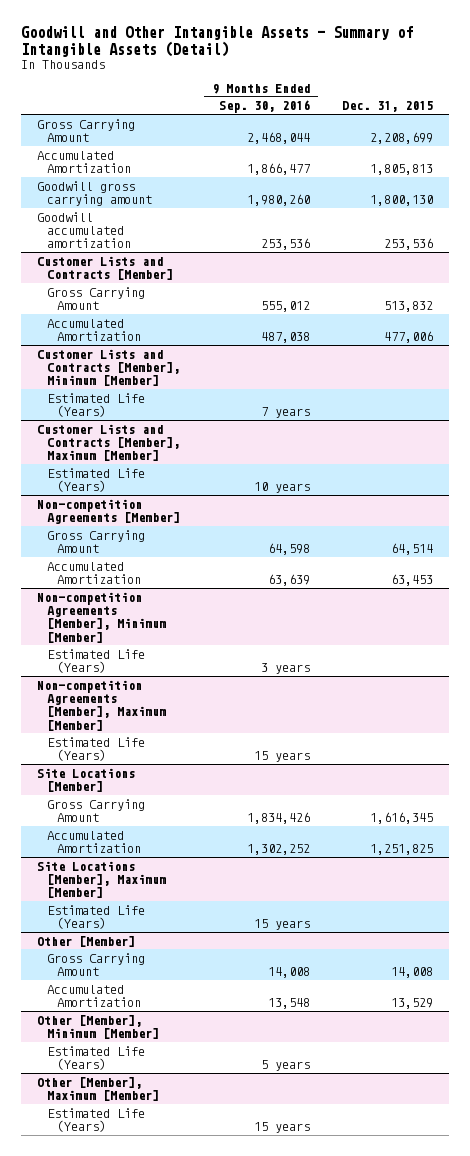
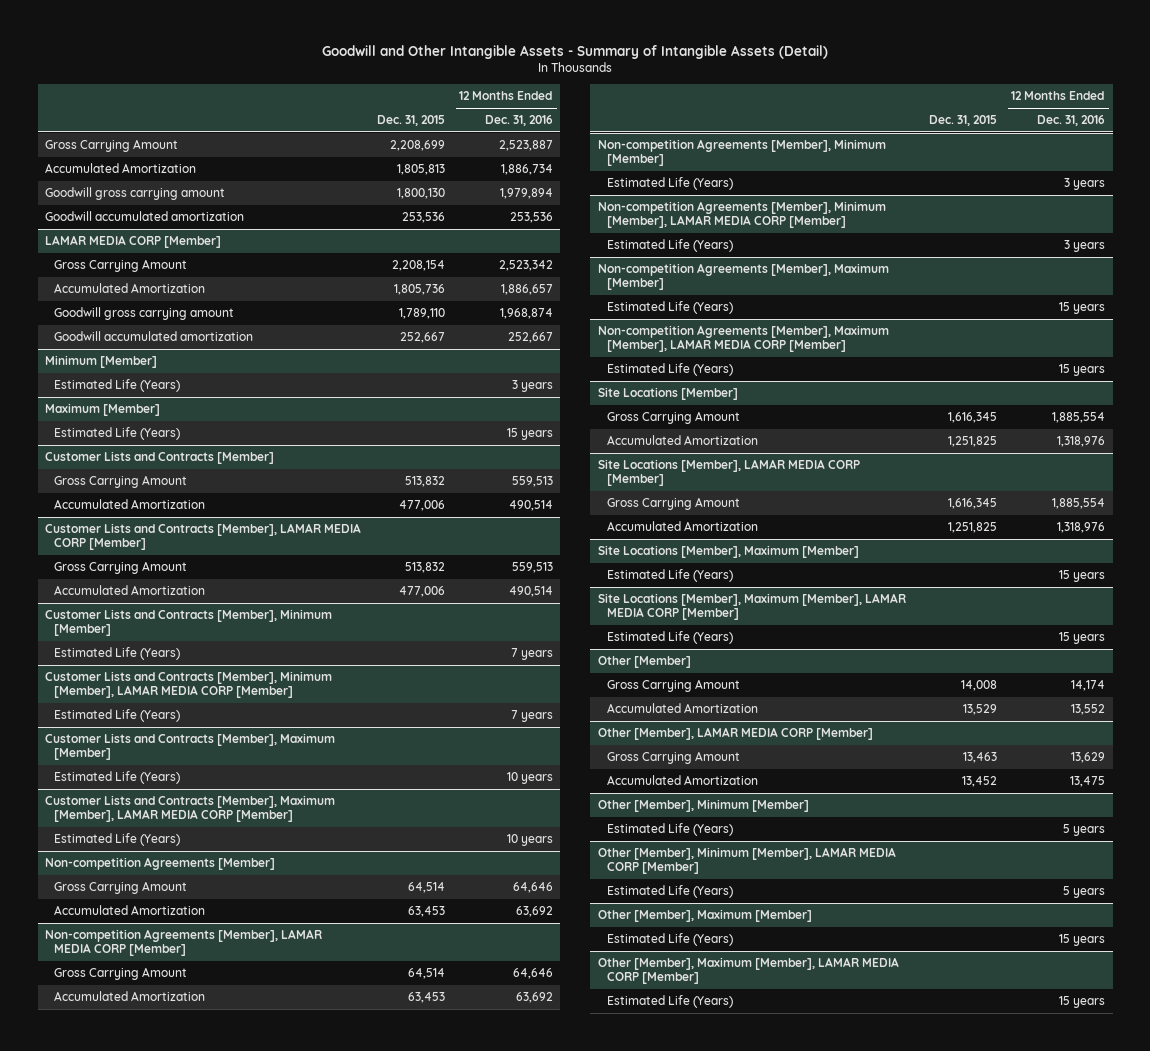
- | 9 Months Ended Sep. 30, 2016 | Dec. 31, 2015
+ | Dec. 31, 2015 | 12 Months Ended Dec. 31, 2016
+ LAMAR MEDIA CORP [Member]
+ Gross Carrying Amount | 2,208,154 | 2,523,342
+ Accumulated Amortization | 1,805,736 | 1,886,657
+ Goodwill gross carrying amount | 1,789,110 | 1,968,874
+ Goodwill accumulated amortization | 252,667 | 252,667
+ Minimum [Member]
+ Estimated Life (Years) | | 3 years
+ Maximum [Member]
+ Estimated Life (Years) | | 15 years
+ Customer Lists and Contracts [Member], LAMAR MEDIA CORP [Member]
+ Gross Carrying Amount | 513,832 | 559,513
+ Accumulated Amortization | 477,006 | 490,514
+ Customer Lists and Contracts [Member], Minimum [Member], LAMAR MEDIA CORP [Member]
+ Estimated Life (Years) | | 7 years
+ Customer Lists and Contracts [Member], Maximum [Member], LAMAR MEDIA CORP [Member]
+ Estimated Life (Years) | | 10 years
+ Non-competition Agreements [Member], LAMAR MEDIA CORP [Member]
+ Gross Carrying Amount | 64,514 | 64,646
+ Accumulated Amortization | 63,453 | 63,692
+ Non-competition Agreements [Member], Minimum [Member], LAMAR MEDIA CORP [Member]
+ Estimated Life (Years) | | 3 years
+ Non-competition Agreements [Member], Maximum [Member], LAMAR MEDIA CORP [Member]
+ Estimated Life (Years) | | 15 years
+ Site Locations [Member], LAMAR MEDIA CORP [Member]
+ Gross Carrying Amount | 1,616,345 | 1,885,554
+ Accumulated Amortization | 1,251,825 | 1,318,976
+ Site Locations [Member], Maximum [Member], LAMAR MEDIA CORP [Member]
+ Estimated Life (Years) | | 15 years
+ Other [Member], LAMAR MEDIA CORP [Member]
+ Gross Carrying Amount | 13,463 | 13,629
+ Accumulated Amortization | 13,452 | 13,475
+ Other [Member], Minimum [Member], LAMAR MEDIA CORP [Member]
+ Estimated Life (Years) | | 5 years
+ Other [Member], Maximum [Member], LAMAR MEDIA CORP [Member]
+ Estimated Life (Years) | | 15 years

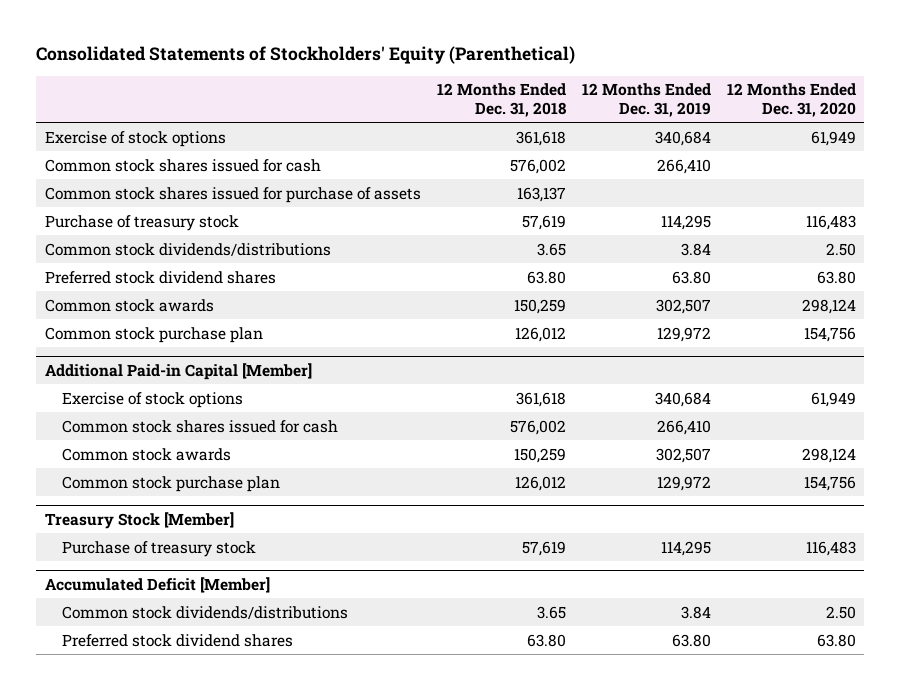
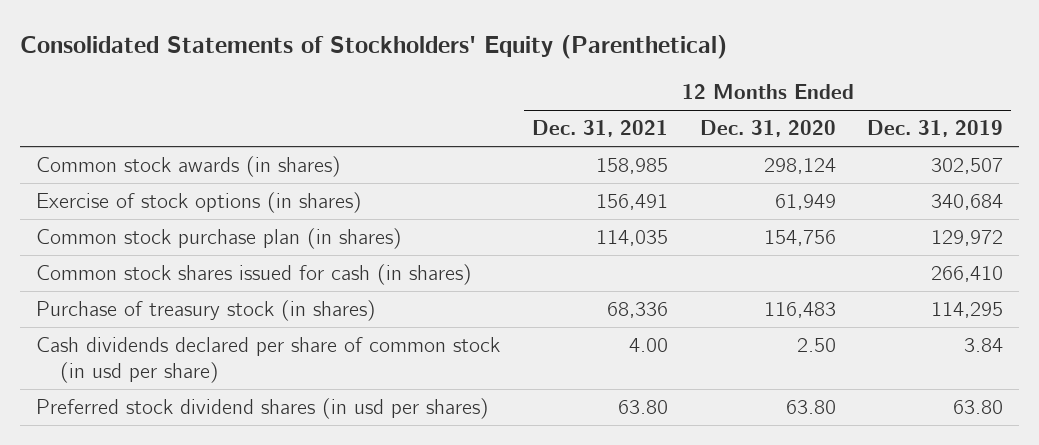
- | 12 Months Ended Dec. 31, 2018 | 12 Months Ended Dec. 31, 2019 | 12 Months Ended Dec. 31, 2020
+ | 12 Months Ended Dec. 31, 2021 | 12 Months Ended Dec. 31, 2020 | 12 Months Ended Dec. 31, 2019
- Exercise of stock options | 361,618 | 340,684 | 61,949
- Common stock shares issued for cash | 576,002 | 266,410 |
- Common stock shares issued for purchase of assets | 163,137 | |
- Purchase of treasury stock | 57,619 | 114,295 | 116,483
- Common stock dividends/distributions | 3.65 | 3.84 | 2.50
- Preferred stock dividend shares | 63.80 | 63.80 | 63.80
- Common stock awards | 150,259 | 302,507 | 298,124
- Common stock purchase plan | 126,012 | 129,972 | 154,756
- Additional Paid-in Capital [Member]
- Exercise of stock options | 361,618 | 340,684 | 61,949
- Common stock shares issued for cash | 576,002 | 266,410 |
- Common stock awards | 150,259 | 302,507 | 298,124
- Common stock purchase plan | 126,012 | 129,972 | 154,756
- Treasury Stock [Member]
- Purchase of treasury stock | 57,619 | 114,295 | 116,483
- Accumulated Deficit [Member]
- Common stock dividends/distributions | 3.65 | 3.84 | 2.50
- Preferred stock dividend shares | 63.80 | 63.80 | 63.80
+ Common stock awards (in shares) | 158,985 | 298,124 | 302,507
+ Exercise of stock options (in shares) | 156,491 | 61,949 | 340,684
+ Common stock purchase plan (in shares) | 114,035 | 154,756 | 129,972
+ Common stock shares issued for cash (in shares) | | | 266,410
+ Purchase of treasury stock (in shares) | 68,336 | 116,483 | 114,295
+ Cash dividends declared per share of common stock (in usd per share) | 4.00 | 2.50 | 3.84
+ Preferred stock dividend shares (in usd per shares) | 63.80 | 63.80 | 63.80

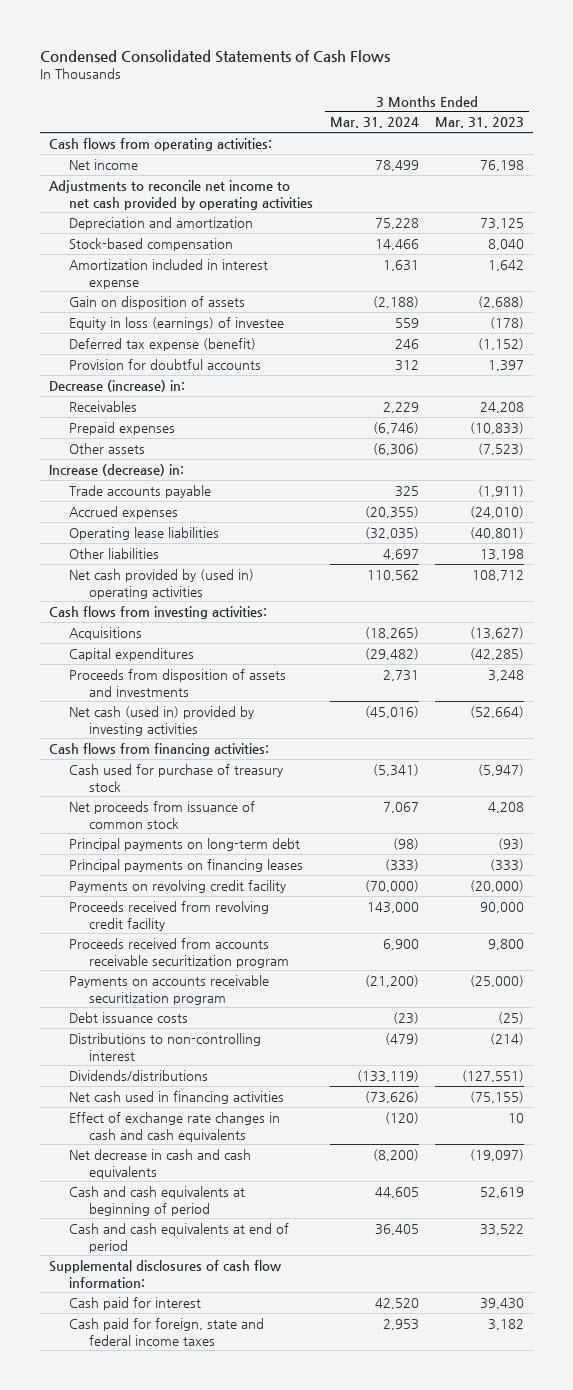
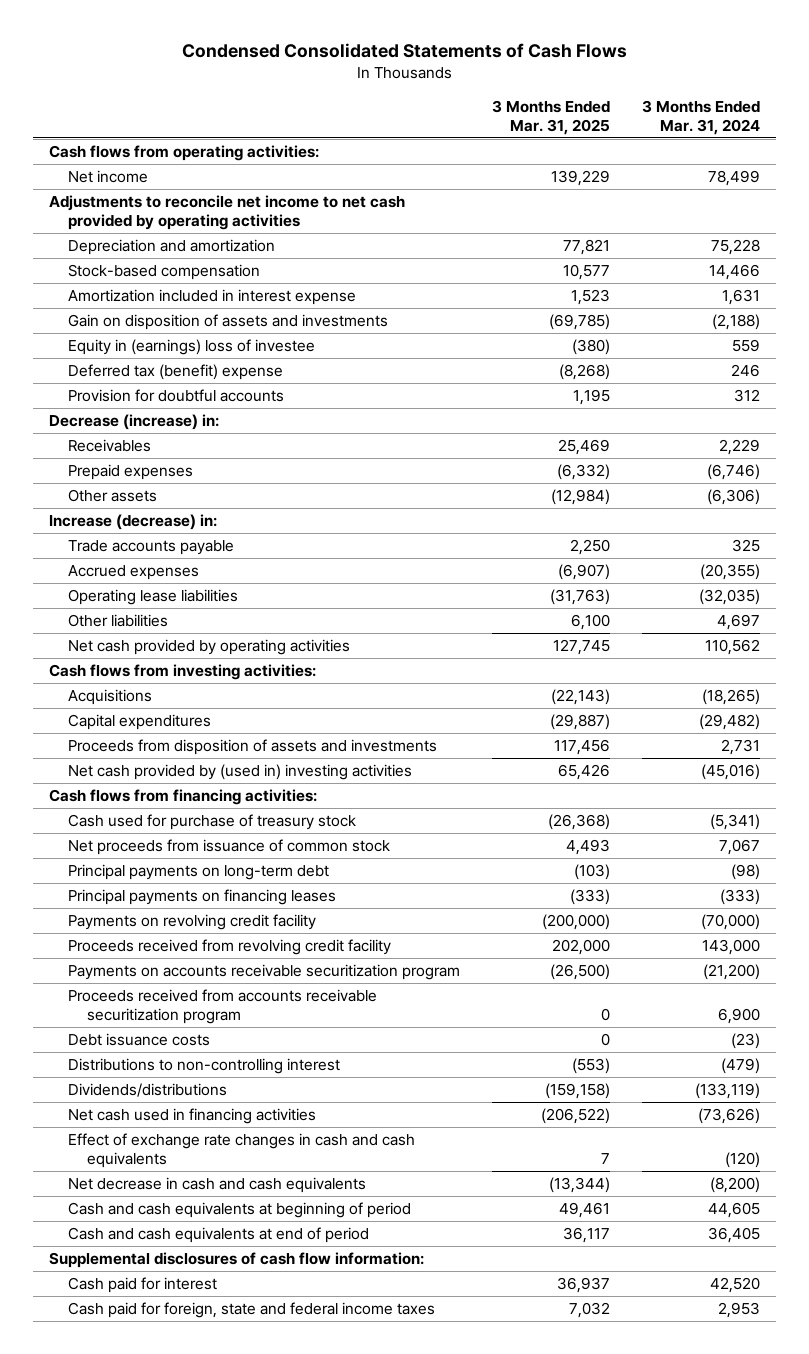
- | 3 Months Ended Mar. 31, 2024 | 3 Months Ended Mar. 31, 2023
+ | 3 Months Ended Mar. 31, 2025 | 3 Months Ended Mar. 31, 2024
- Gain on disposition of assets | (2,188) | (2,688)
- Equity in loss (earnings) of investee | 559 | (178)
- Deferred tax expense (benefit) | 246 | (1,152)
+ Gain on disposition of assets and investments | (69,785) | (2,188)
+ Equity in (earnings) loss of investee | (380) | 559
+ Deferred tax (benefit) expense | (8,268) | 246
- Net cash provided by (used in) operating activities | 110,562 | 108,712
+ Net cash provided by operating activities | 127,745 | 110,562
- Net cash (used in) provided by investing activities | (45,016) | (52,664)
+ Net cash provided by (used in) investing activities | 65,426 | (45,016)
moved down: Proceeds received from accounts receivable securitization program | 0 | 6,900

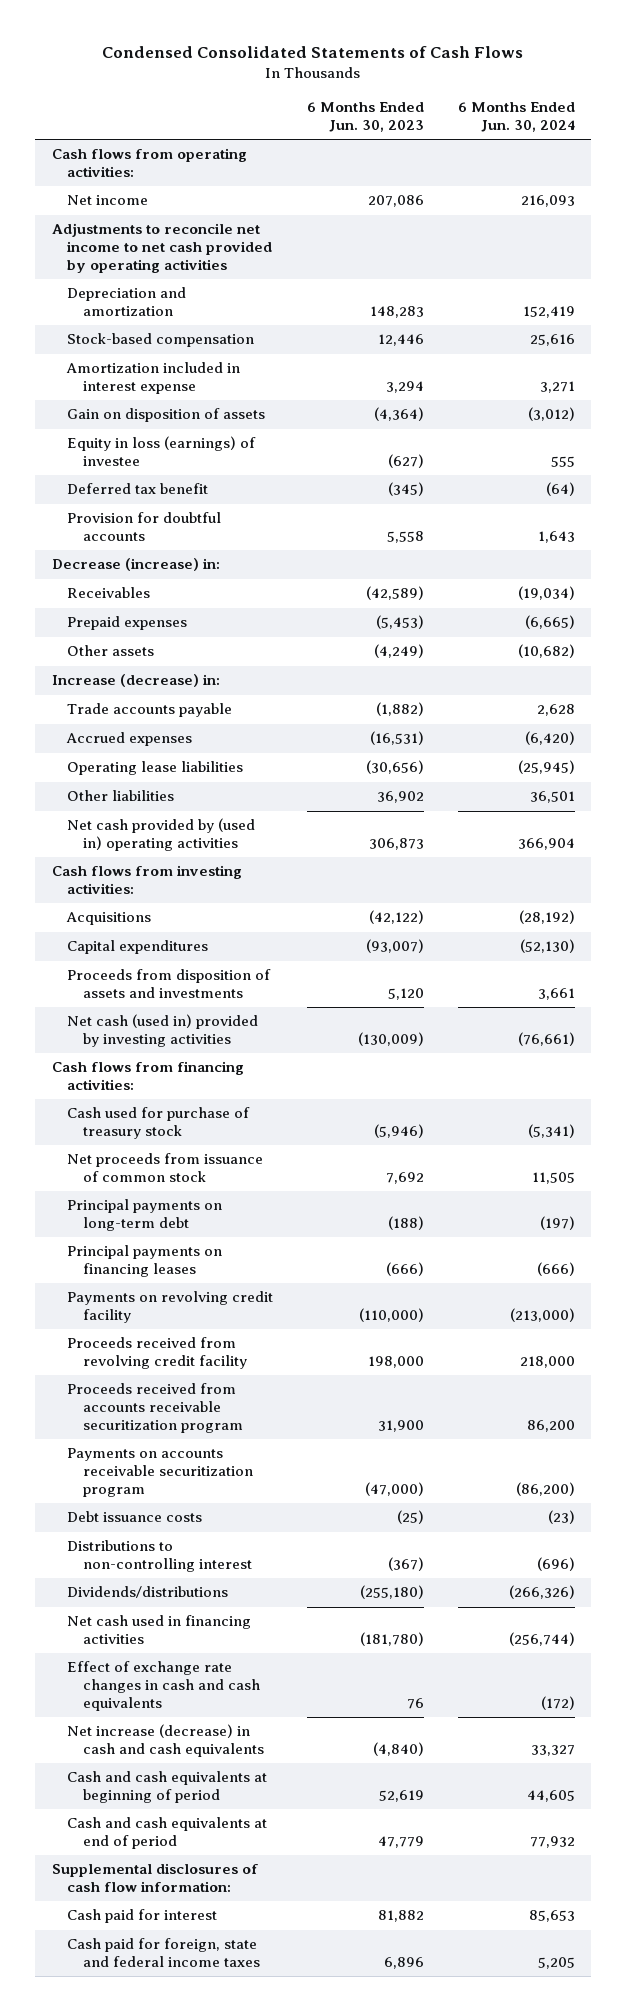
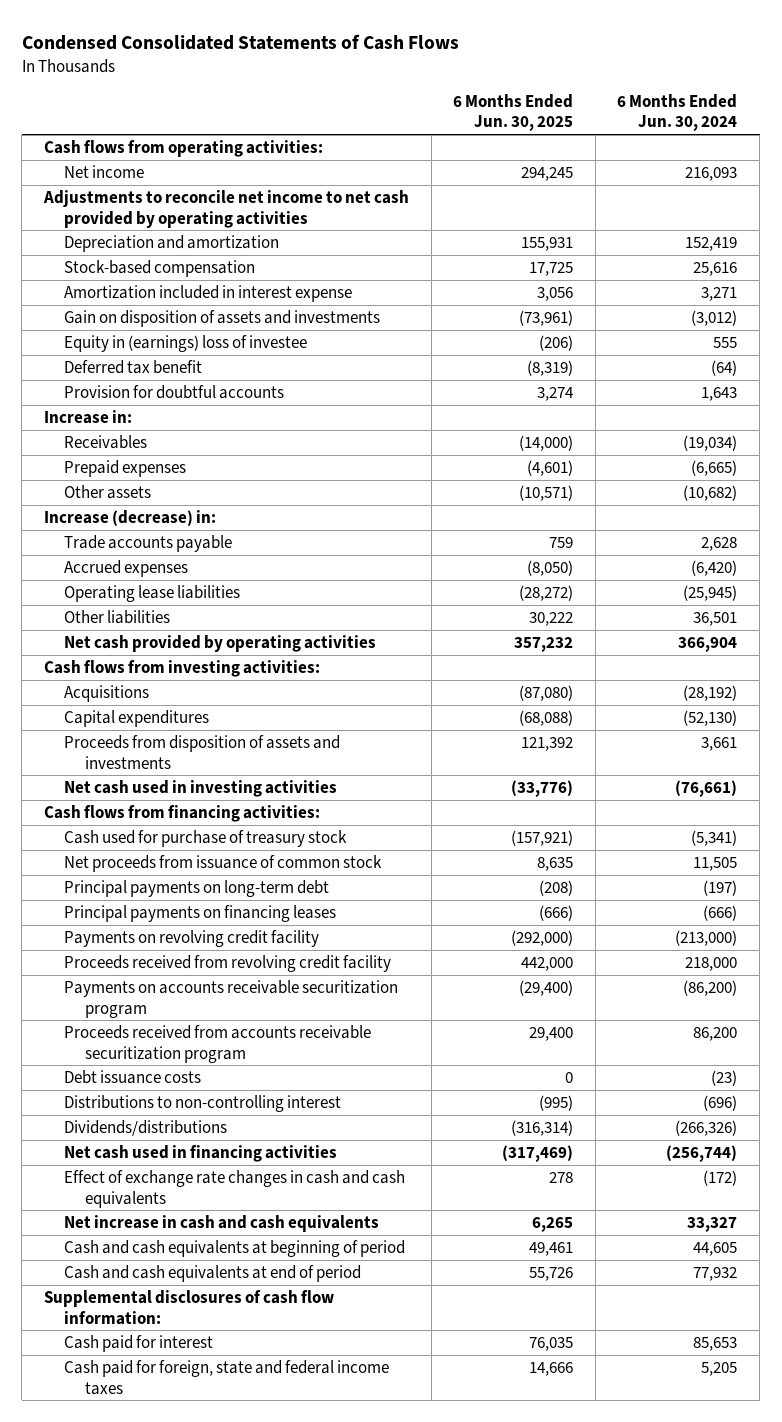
- | 6 Months Ended Jun. 30, 2023 | 6 Months Ended Jun. 30, 2024
+ | 6 Months Ended Jun. 30, 2025 | 6 Months Ended Jun. 30, 2024
- Gain on disposition of assets | (4,364) | (3,012)
- Equity in loss (earnings) of investee | (627) | 555
+ Gain on disposition of assets and investments | (73,961) | (3,012)
+ Equity in (earnings) loss of investee | (206) | 555
- Decrease (increase) in:
+ Increase in:
- Net cash provided by (used in) operating activities | 306,873 | 366,904
+ Net cash provided by operating activities | 357,232 | 366,904
- Net cash (used in) provided by investing activities | (130,009) | (76,661)
+ Net cash used in investing activities | (33,776) | (76,661)
moved down: Proceeds received from accounts receivable securitization program | 29,400 | 86,200
- Net increase (decrease) in cash and cash equivalents | (4,840) | 33,327
+ Net increase in cash and cash equivalents | 6,265 | 33,327

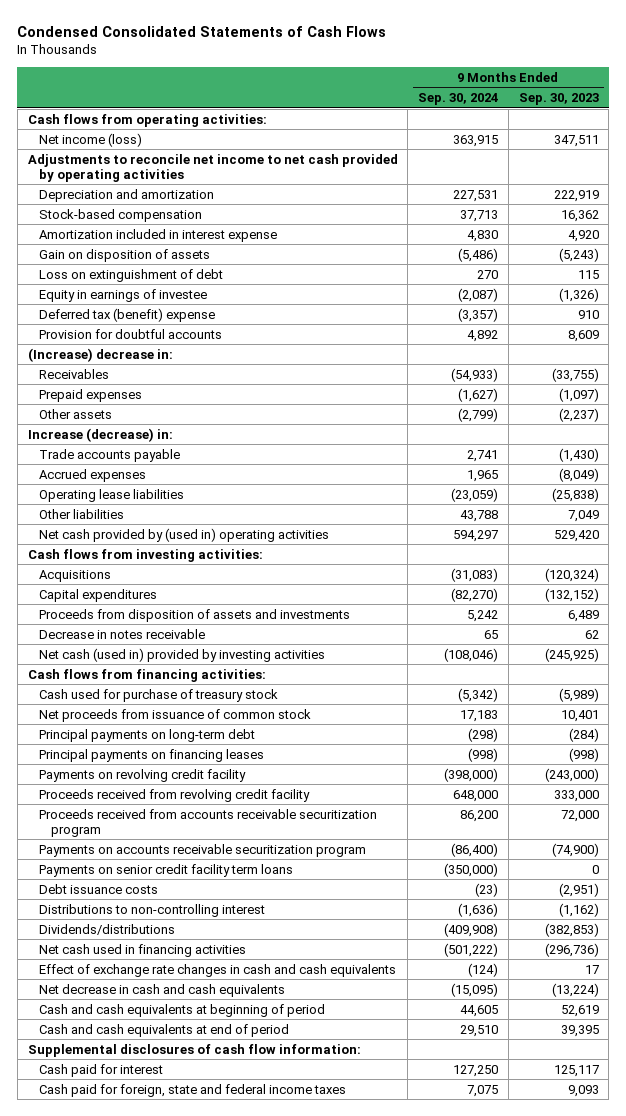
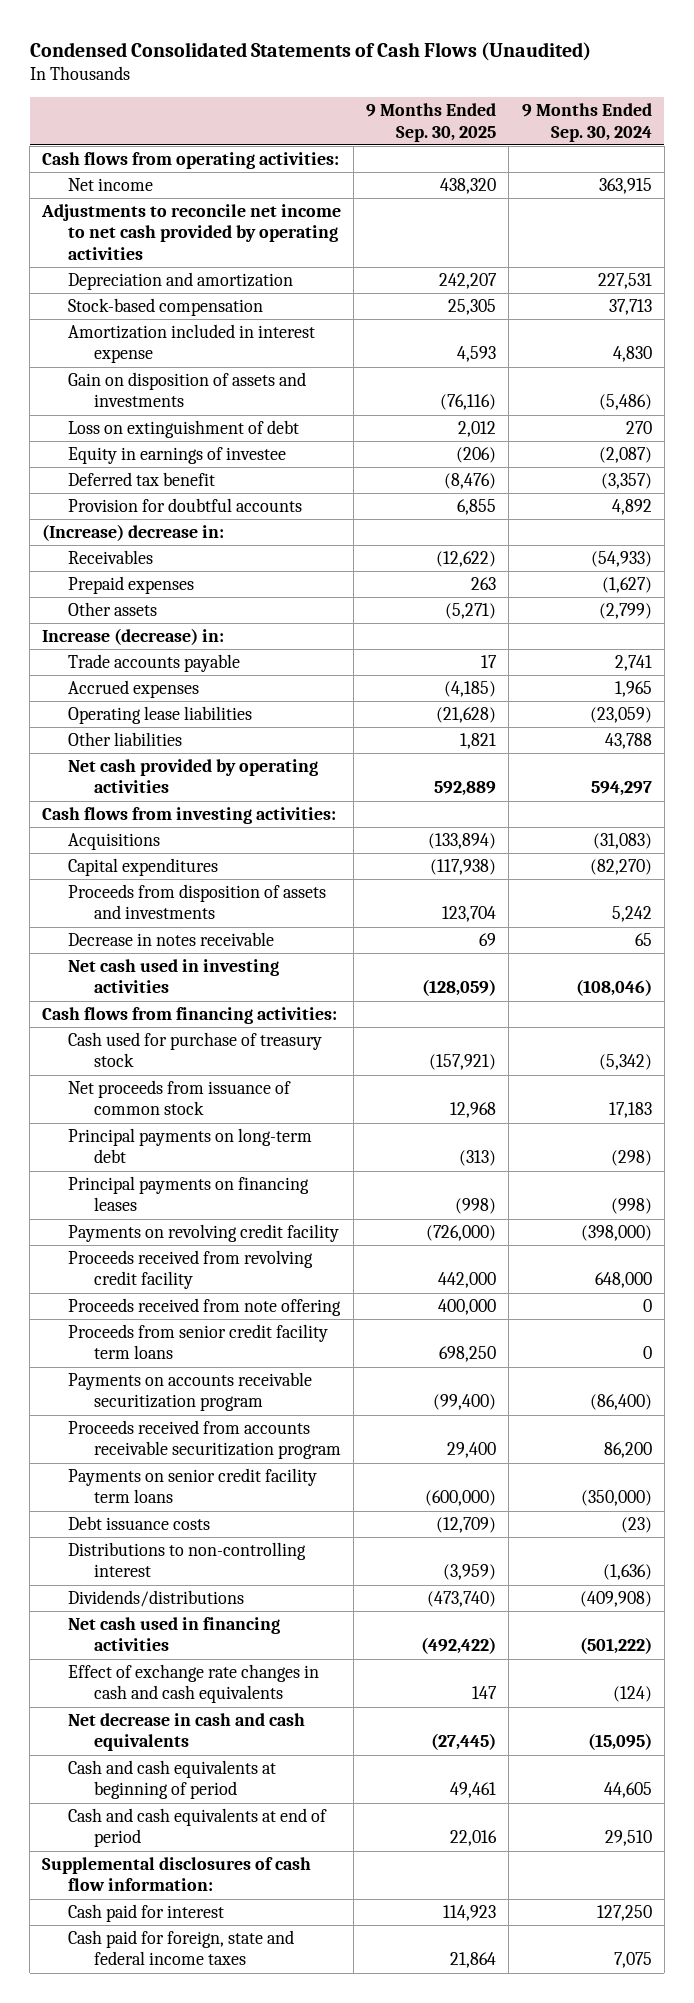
- Condensed Consolidated Statements of Cash Flows
+ Condensed Consolidated Statements of Cash Flows (Unaudited)
- | 9 Months Ended Sep. 30, 2024 | 9 Months Ended Sep. 30, 2023
+ | 9 Months Ended Sep. 30, 2025 | 9 Months Ended Sep. 30, 2024
- Net income (loss) | 363,915 | 347,511
+ Net income | 438,320 | 363,915
- Gain on disposition of assets | (5,486) | (5,243)
+ Gain on disposition of assets and investments | (76,116) | (5,486)
- Deferred tax (benefit) expense | (3,357) | 910
+ Deferred tax benefit | (8,476) | (3,357)
- Net cash provided by (used in) operating activities | 594,297 | 529,420
+ Net cash provided by operating activities | 592,889 | 594,297
- Net cash (used in) provided by investing activities | (108,046) | (245,925)
+ Net cash used in investing activities | (128,059) | (108,046)
+ Proceeds received from note offering | 400,000 | 0
+ Proceeds from senior credit facility term loans | 698,250 | 0
moved down: Proceeds received from accounts receivable securitization program | 29,400 | 86,200

